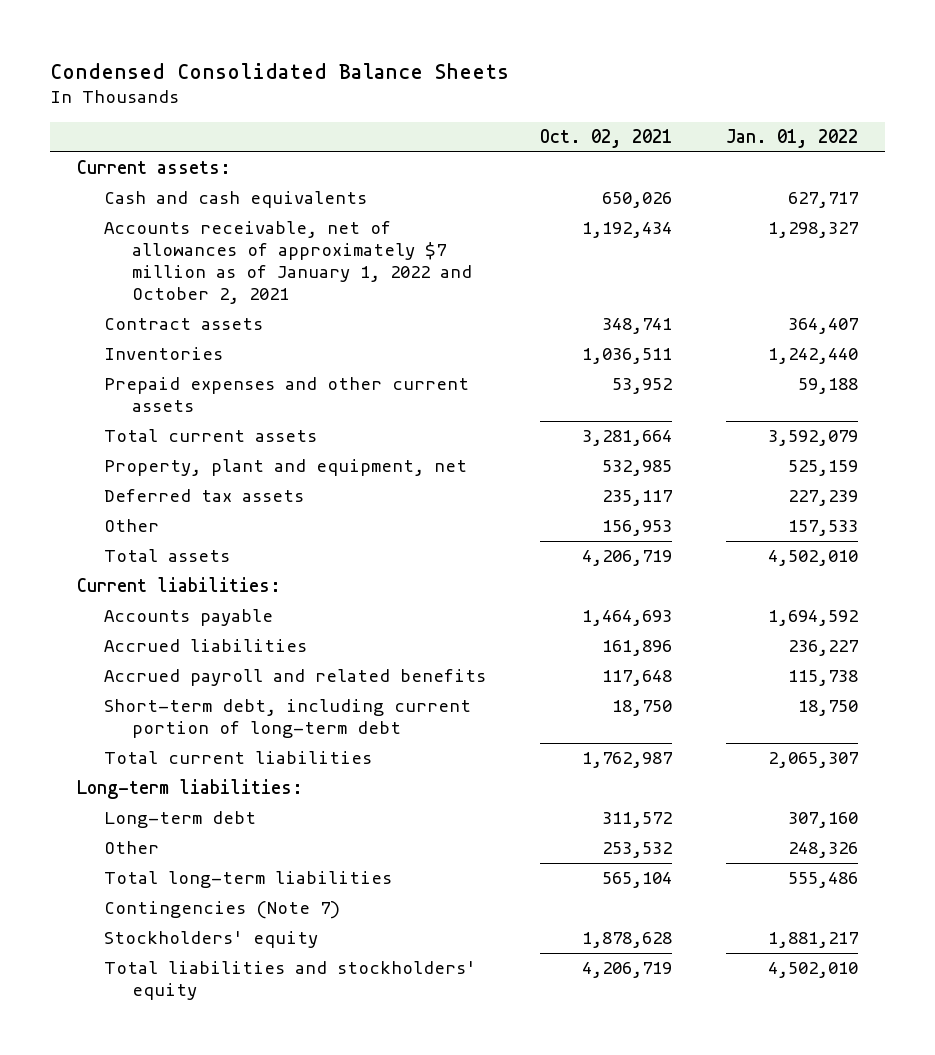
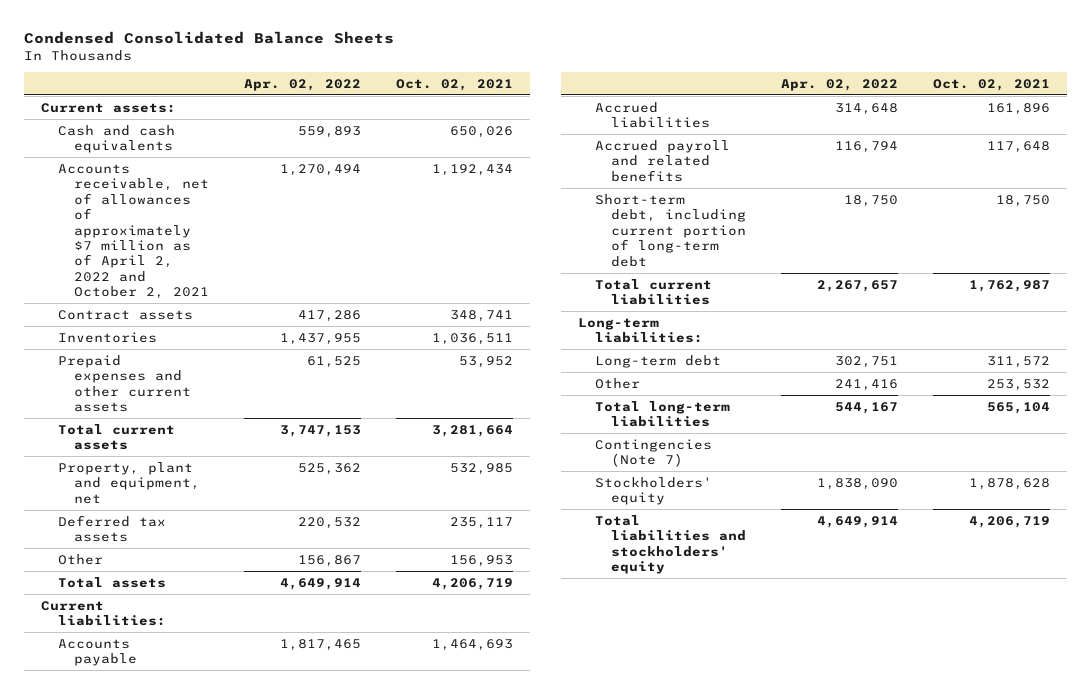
- | Oct. 02, 2021 | Jan. 01, 2022
+ | Apr. 02, 2022 | Oct. 02, 2021
- Accounts receivable, net of allowances of approximately $7 million as of January 1, 2022 and October 2, 2021 | 1,192,434 | 1,298,327
+ Accounts receivable, net of allowances of approximately $7 million as of April 2, 2022 and October 2, 2021 | 1,270,494 | 1,192,434

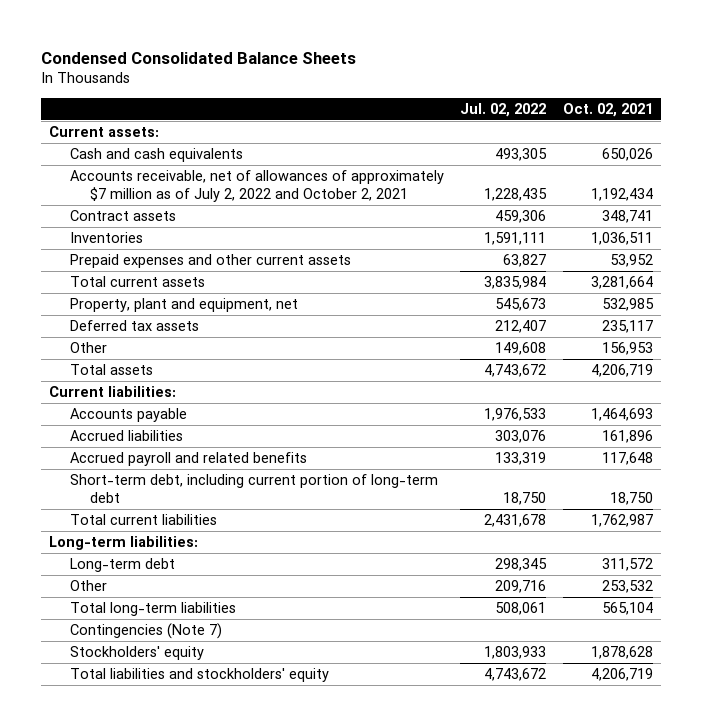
- | Apr. 02, 2022 | Oct. 02, 2021
+ | Jul. 02, 2022 | Oct. 02, 2021
- Accounts receivable, net of allowances of approximately $7 million as of April 2, 2022 and October 2, 2021 | 1,270,494 | 1,192,434
+ Accounts receivable, net of allowances of approximately $7 million as of July 2, 2022 and October 2, 2021 | 1,228,435 | 1,192,434

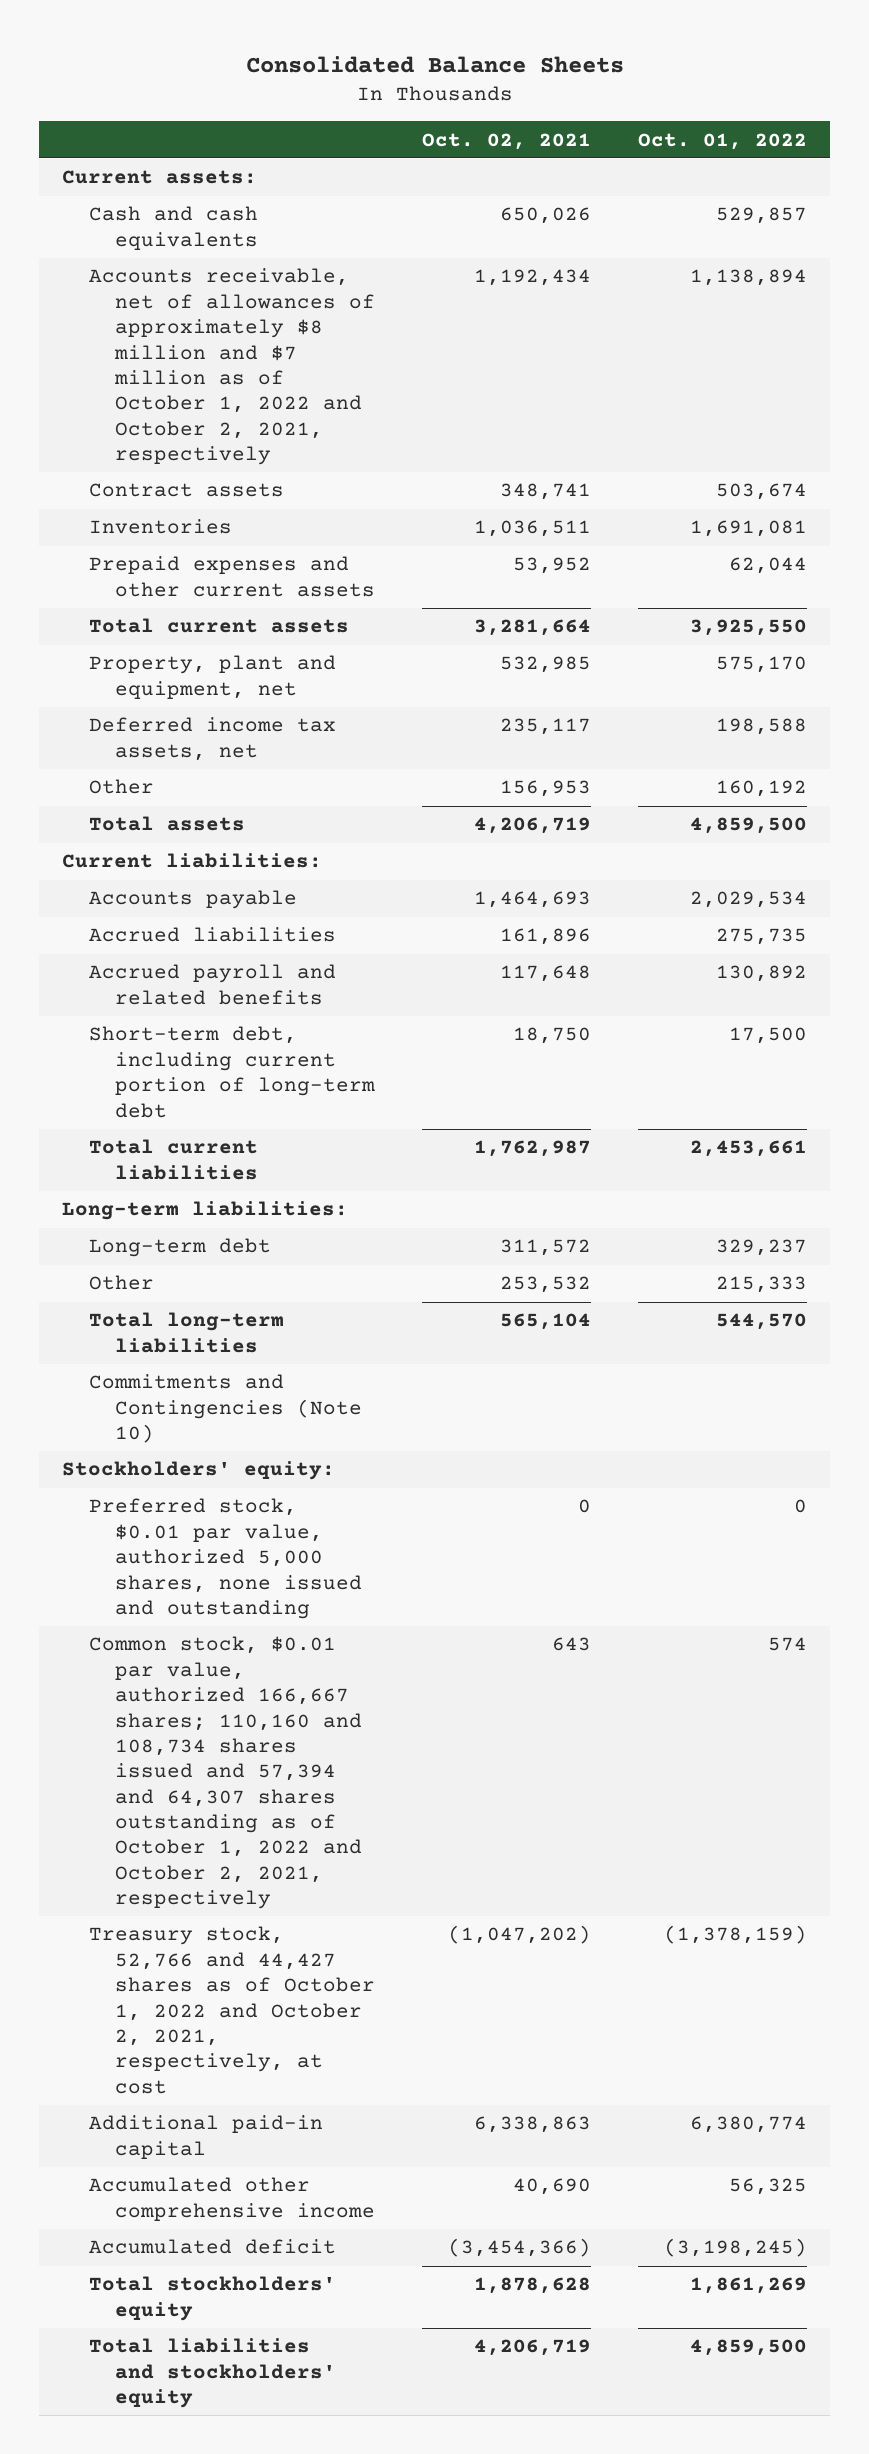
- Condensed Consolidated Balance Sheets
+ Consolidated Balance Sheets
- | Jul. 02, 2022 | Oct. 02, 2021
+ | Oct. 02, 2021 | Oct. 01, 2022
- Accounts receivable, net of allowances of approximately $7 million as of July 2, 2022 and October 2, 2021 | 1,228,435 | 1,192,434
+ Accounts receivable, net of allowances of approximately $8 million and $7 million as of October 1, 2022 and October 2, 2021, respectively | 1,192,434 | 1,138,894
- Deferred tax assets | 212,407 | 235,117
+ Deferred income tax assets, net | 235,117 | 198,588
- Contingencies (Note 7)
- Stockholders' equity | 1,803,933 | 1,878,628
+ Commitments and Contingencies (Note 10)
+ Stockholders' equity:
+ Preferred stock, $0.01 par value, authorized 5,000 shares, none issued and outstanding | 0 | 0
+ Common stock, $0.01 par value, authorized 166,667 shares; 110,160 and 108,734 shares issued and 57,394 and 64,307 shares outstanding as of October 1, 2022 and October 2, 2021, respectively | 643 | 574
+ Treasury stock, 52,766 and 44,427 shares as of October 1, 2022 and October 2, 2021, respectively, at cost | (1,047,202) | (1,378,159)
+ Additional paid-in capital | 6,338,863 | 6,380,774
+ Accumulated other comprehensive income | 40,690 | 56,325
+ Accumulated deficit | (3,454,366) | (3,198,245)
+ Total stockholders' equity | 1,878,628 | 1,861,269

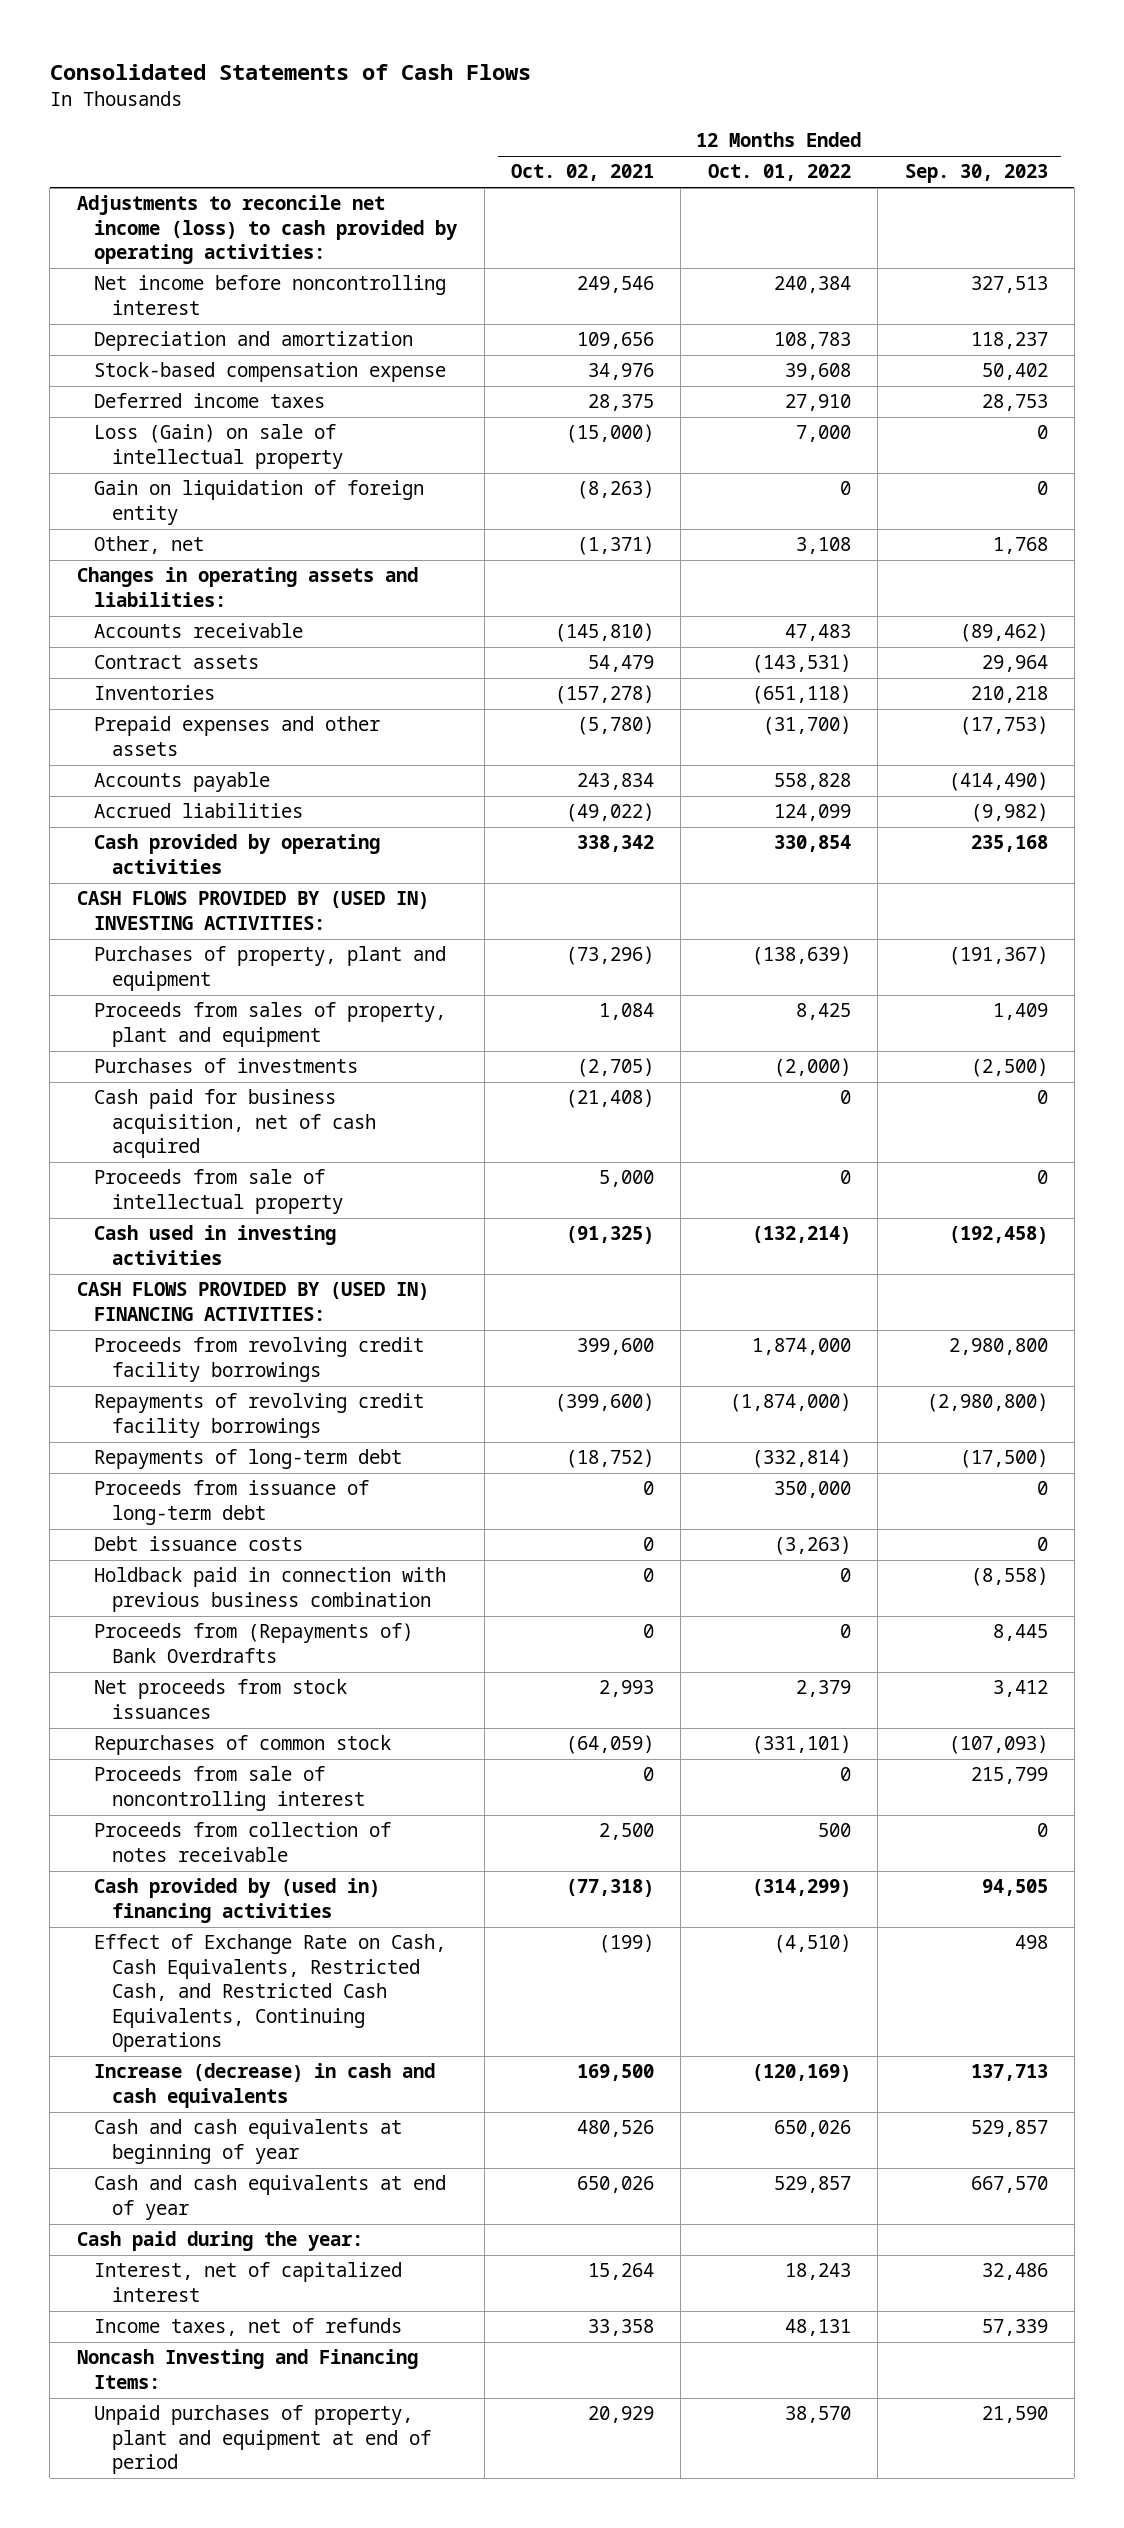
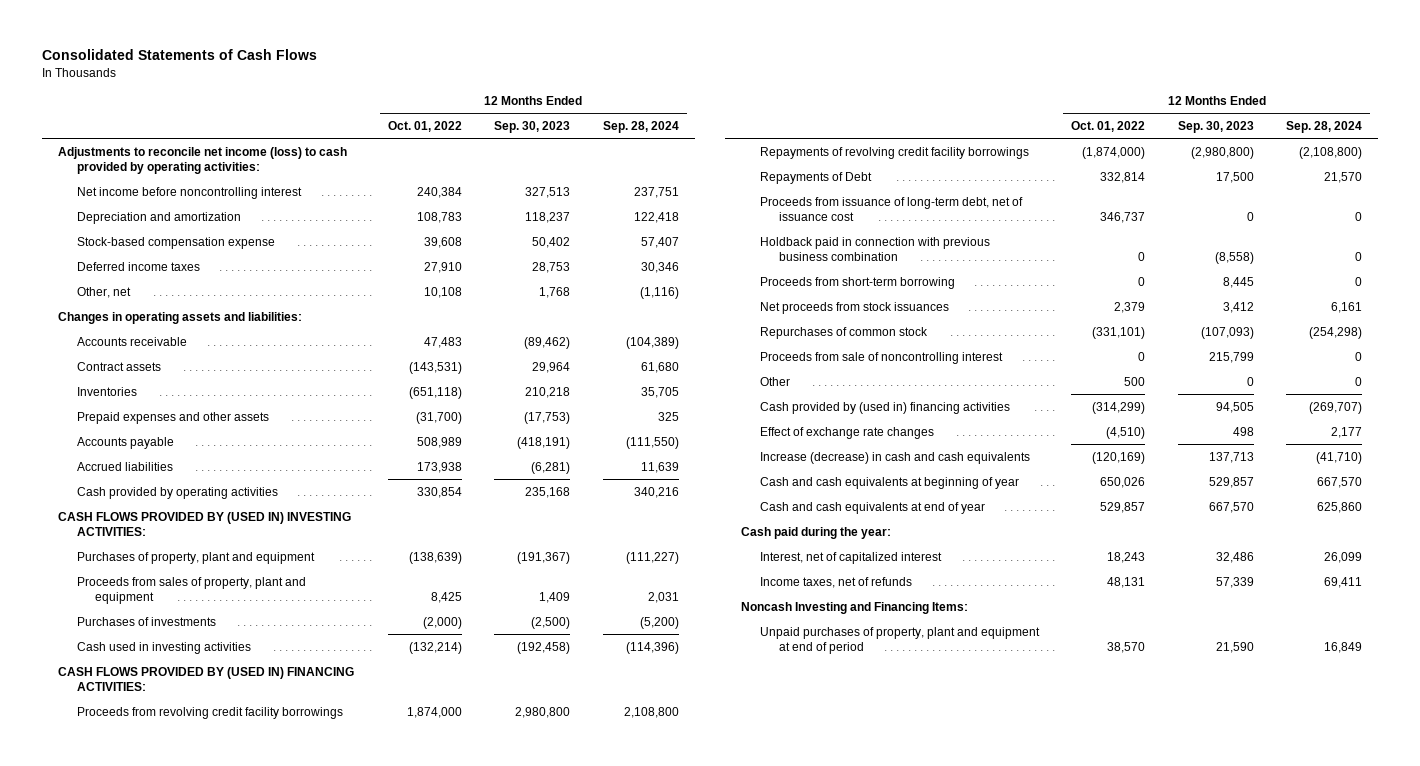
- | 12 Months Ended Oct. 02, 2021 | 12 Months Ended Oct. 01, 2022 | 12 Months Ended Sep. 30, 2023
+ | 12 Months Ended Oct. 01, 2022 | 12 Months Ended Sep. 30, 2023 | 12 Months Ended Sep. 28, 2024
- Loss (Gain) on sale of intellectual property | (15,000) | 7,000 | 0
- Gain on liquidation of foreign entity | (8,263) | 0 | 0
- Other, net | (1,371) | 3,108 | 1,768
+ Other, net | 10,108 | 1,768 | (1,116)
- Accounts payable | 243,834 | 558,828 | (414,490)
- Accrued liabilities | (49,022) | 124,099 | (9,982)
+ Accounts payable | 508,989 | (418,191) | (111,550)
+ Accrued liabilities | 173,938 | (6,281) | 11,639
- Cash paid for business acquisition, net of cash acquired | (21,408) | 0 | 0
- Proceeds from sale of intellectual property | 5,000 | 0 | 0
- Repayments of long-term debt | (18,752) | (332,814) | (17,500)
- Proceeds from issuance of long-term debt | 0 | 350,000 | 0
- Debt issuance costs | 0 | (3,263) | 0
+ Repayments of Debt | 332,814 | 17,500 | 21,570
+ Proceeds from issuance of long-term debt, net of issuance cost | 346,737 | 0 | 0
- Proceeds from (Repayments of) Bank Overdrafts | 0 | 0 | 8,445
+ Proceeds from short-term borrowing | 0 | 8,445 | 0
- Proceeds from collection of notes receivable | 2,500 | 500 | 0
+ Other | 500 | 0 | 0
- Effect of Exchange Rate on Cash, Cash Equivalents, Restricted Cash, and Restricted Cash Equivalents, Continuing Operations | (199) | (4,510) | 498
+ Effect of exchange rate changes | (4,510) | 498 | 2,177

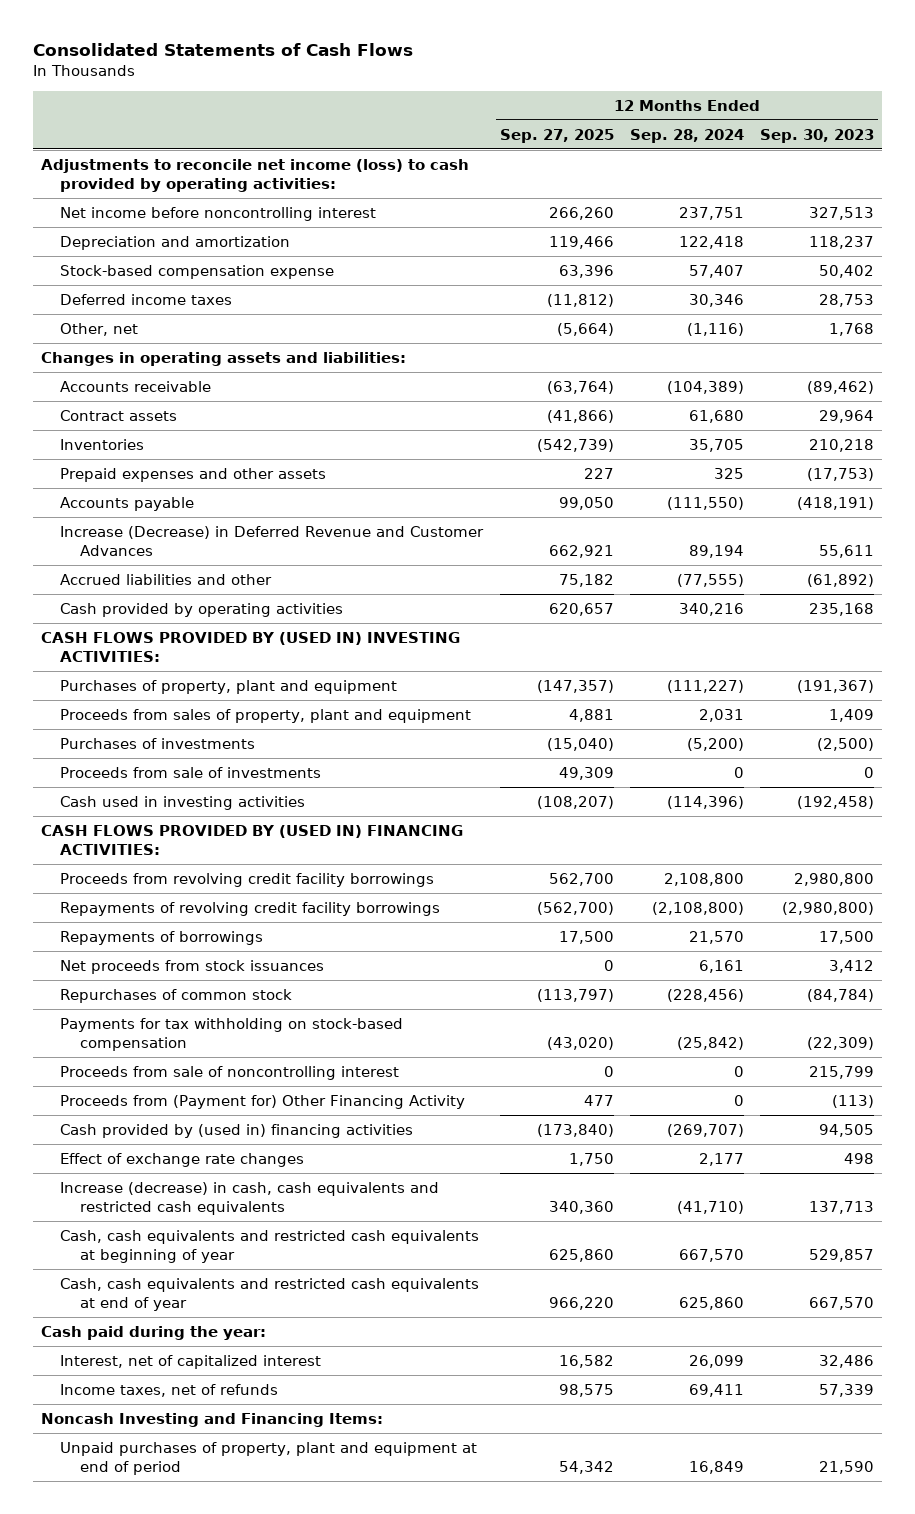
- | 12 Months Ended Oct. 01, 2022 | 12 Months Ended Sep. 30, 2023 | 12 Months Ended Sep. 28, 2024
+ | 12 Months Ended Sep. 27, 2025 | 12 Months Ended Sep. 28, 2024 | 12 Months Ended Sep. 30, 2023
- Accrued liabilities | 173,938 | (6,281) | 11,639
+ Increase (Decrease) in Deferred Revenue and Customer Advances | 662,921 | 89,194 | 55,611
+ Accrued liabilities and other | 75,182 | (77,555) | (61,892)
+ Proceeds from sale of investments | 49,309 | 0 | 0
- Repayments of Debt | 332,814 | 17,500 | 21,570
- Proceeds from issuance of long-term debt, net of issuance cost | 346,737 | 0 | 0
- Holdback paid in connection with previous business combination | 0 | (8,558) | 0
- Proceeds from short-term borrowing | 0 | 8,445 | 0
+ Repayments of borrowings | 17,500 | 21,570 | 17,500
- Repurchases of common stock | (331,101) | (107,093) | (254,298)
+ Repurchases of common stock | (113,797) | (228,456) | (84,784)
+ Payments for tax withholding on stock-based compensation | (43,020) | (25,842) | (22,309)
- Other | 500 | 0 | 0
+ Proceeds from (Payment for) Other Financing Activity | 477 | 0 | (113)
- Increase (decrease) in cash and cash equivalents | (120,169) | 137,713 | (41,710)
- Cash and cash equivalents at beginning of year | 650,026 | 529,857 | 667,570
- Cash and cash equivalents at end of year | 529,857 | 667,570 | 625,860
+ Increase (decrease) in cash, cash equivalents and restricted cash equivalents | 340,360 | (41,710) | 137,713
+ Cash, cash equivalents and restricted cash equivalents at beginning of year | 625,860 | 667,570 | 529,857
+ Cash, cash equivalents and restricted cash equivalents at end of year | 966,220 | 625,860 | 667,570

